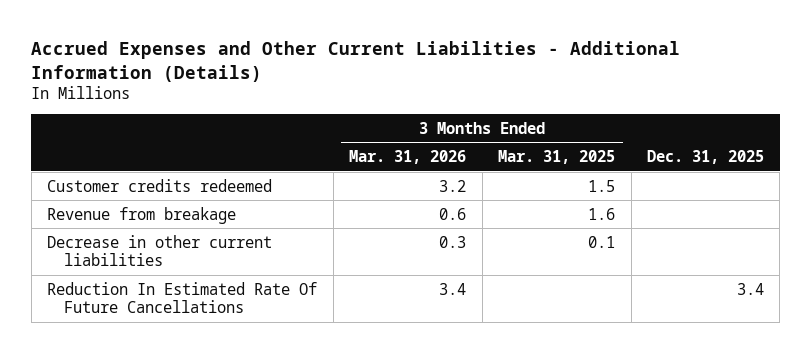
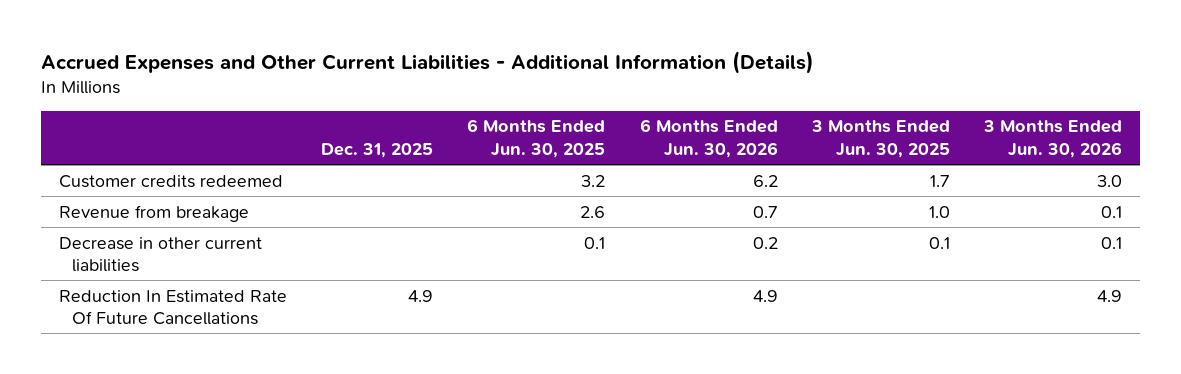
- | 3 Months Ended Mar. 31, 2026 | 3 Months Ended Mar. 31, 2025 | Dec. 31, 2025
+ | Dec. 31, 2025 | 6 Months Ended Jun. 30, 2025 | 6 Months Ended Jun. 30, 2026 | 3 Months Ended Jun. 30, 2025 | 3 Months Ended Jun. 30, 2026
- Reduction In Estimated Rate Of Future Cancellations | 3.4 | | 3.4
+ Reduction In Estimated Rate Of Future Cancellations | 4.9 | | 4.9 | | 4.9

